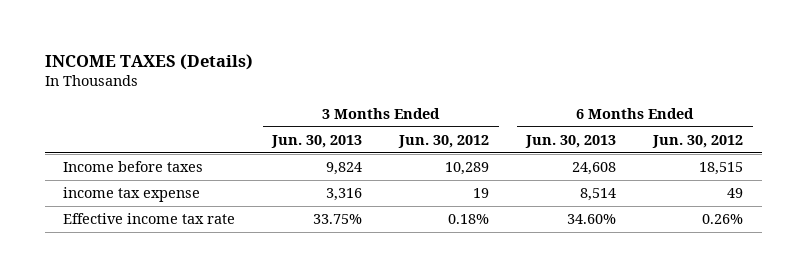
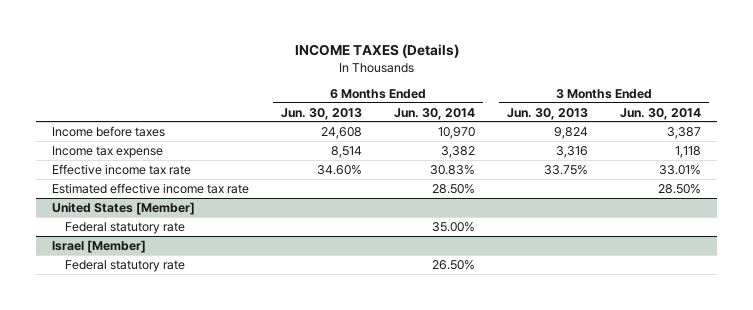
- | 3 Months Ended Jun. 30, 2013 | 3 Months Ended Jun. 30, 2012 | 6 Months Ended Jun. 30, 2013 | 6 Months Ended Jun. 30, 2012
+ | 6 Months Ended Jun. 30, 2013 | 6 Months Ended Jun. 30, 2014 | 3 Months Ended Jun. 30, 2013 | 3 Months Ended Jun. 30, 2014
- income tax expense | 3,316 | 19 | 8,514 | 49
+ Income tax expense | 8,514 | 3,382 | 3,316 | 1,118
+ Estimated effective income tax rate | | 28.50% | | 28.50%
+ United States [Member]
+ Federal statutory rate | | 35.00% | |
+ Israel [Member]
+ Federal statutory rate | | 26.50% | |

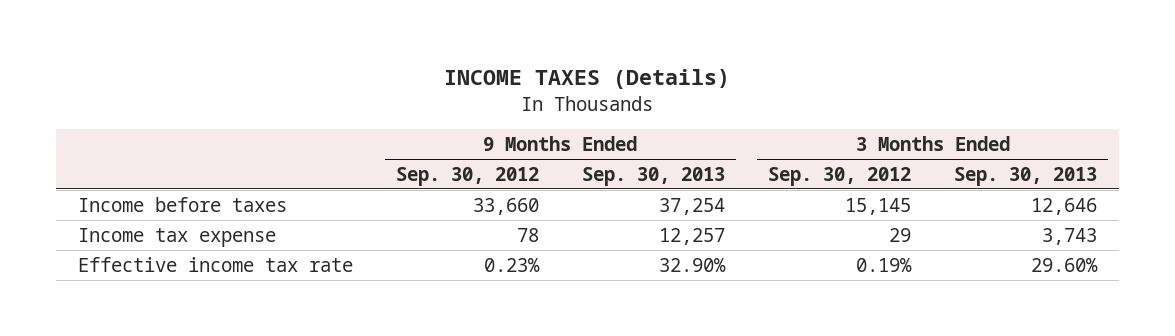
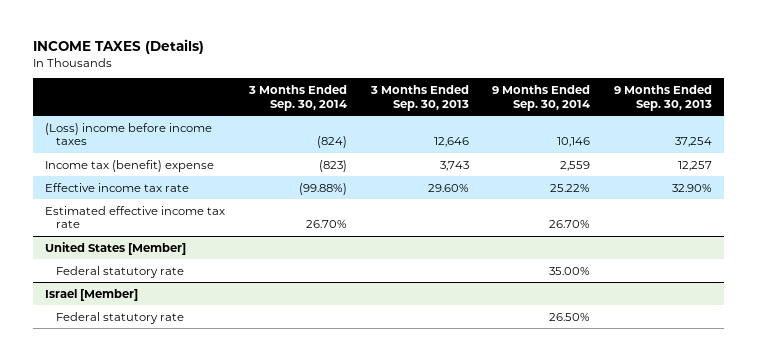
- | 9 Months Ended Sep. 30, 2012 | 9 Months Ended Sep. 30, 2013 | 3 Months Ended Sep. 30, 2012 | 3 Months Ended Sep. 30, 2013
+ | 3 Months Ended Sep. 30, 2014 | 3 Months Ended Sep. 30, 2013 | 9 Months Ended Sep. 30, 2014 | 9 Months Ended Sep. 30, 2013
- Income before taxes | 33,660 | 37,254 | 15,145 | 12,646
- Income tax expense | 78 | 12,257 | 29 | 3,743
+ (Loss) income before income taxes | (824) | 12,646 | 10,146 | 37,254
+ Income tax (benefit) expense | (823) | 3,743 | 2,559 | 12,257
+ Estimated effective income tax rate | 26.70% | | 26.70% |
+ United States [Member]
+ Federal statutory rate | | | 35.00% |
+ Israel [Member]
+ Federal statutory rate | | | 26.50% |

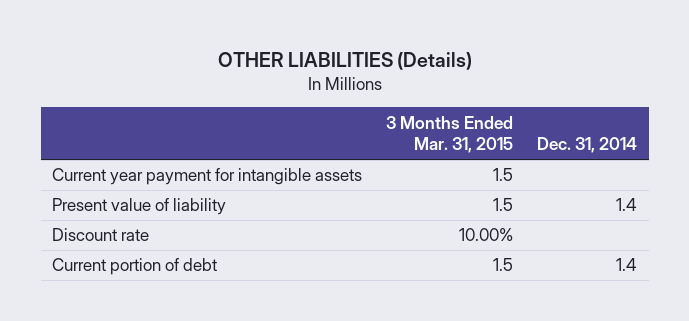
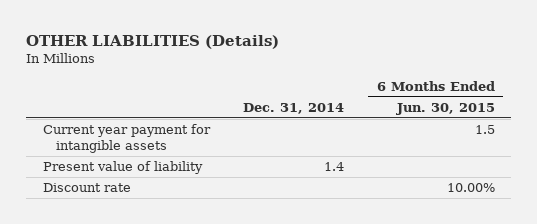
- | 3 Months Ended Mar. 31, 2015 | Dec. 31, 2014
+ | Dec. 31, 2014 | 6 Months Ended Jun. 30, 2015
- Current portion of debt | 1.5 | 1.4

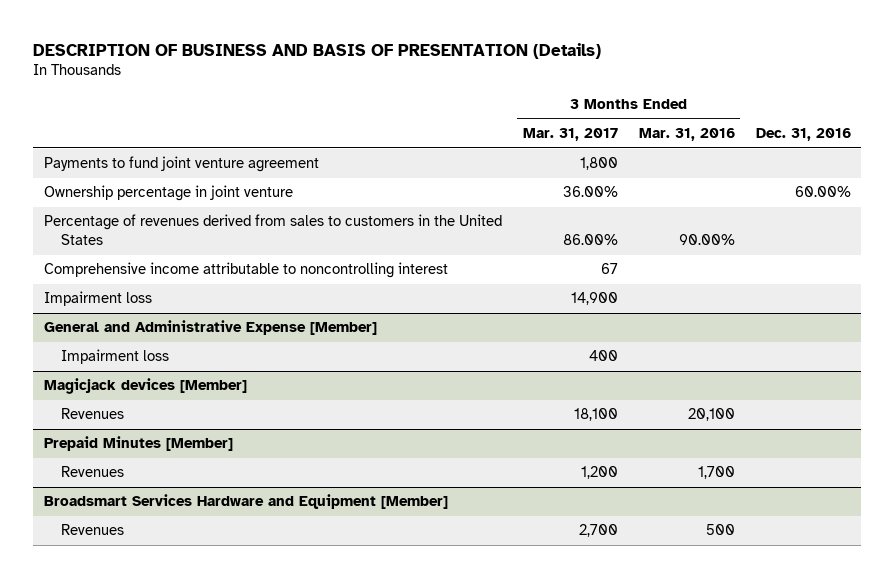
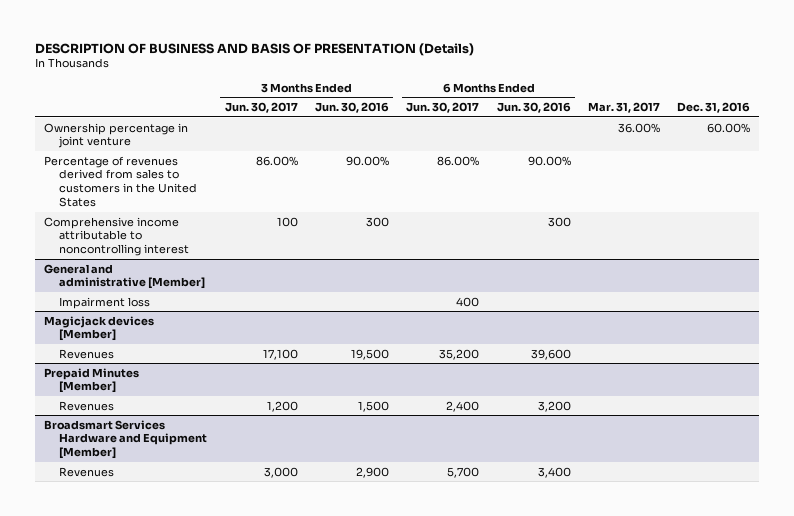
- | 3 Months Ended Mar. 31, 2017 | 3 Months Ended Mar. 31, 2016 | Dec. 31, 2016
+ | 3 Months Ended Jun. 30, 2017 | 3 Months Ended Jun. 30, 2016 | 6 Months Ended Jun. 30, 2017 | 6 Months Ended Jun. 30, 2016 | Mar. 31, 2017 | Dec. 31, 2016
- Payments to fund joint venture agreement | 1,800 | |
- Impairment loss | 14,900 | |
- General and Administrative Expense [Member]
+ General and administrative [Member]

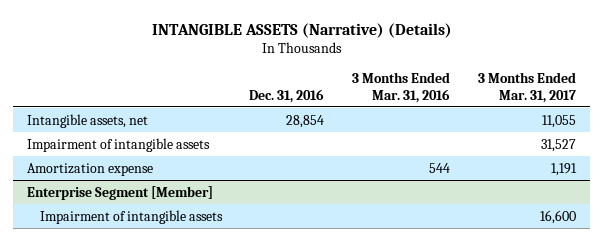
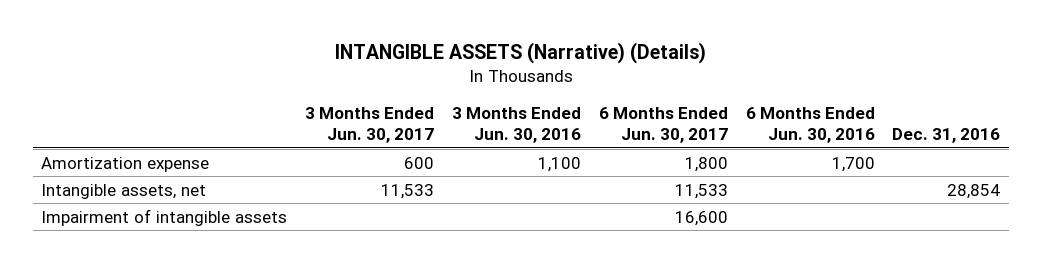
- | Dec. 31, 2016 | 3 Months Ended Mar. 31, 2016 | 3 Months Ended Mar. 31, 2017
+ | 3 Months Ended Jun. 30, 2017 | 3 Months Ended Jun. 30, 2016 | 6 Months Ended Jun. 30, 2017 | 6 Months Ended Jun. 30, 2016 | Dec. 31, 2016
moved up: Amortization expense | 600 | 1,100 | 1,800 | 1,700 |
- Enterprise Segment [Member]
- Impairment of intangible assets | | | 16,600

